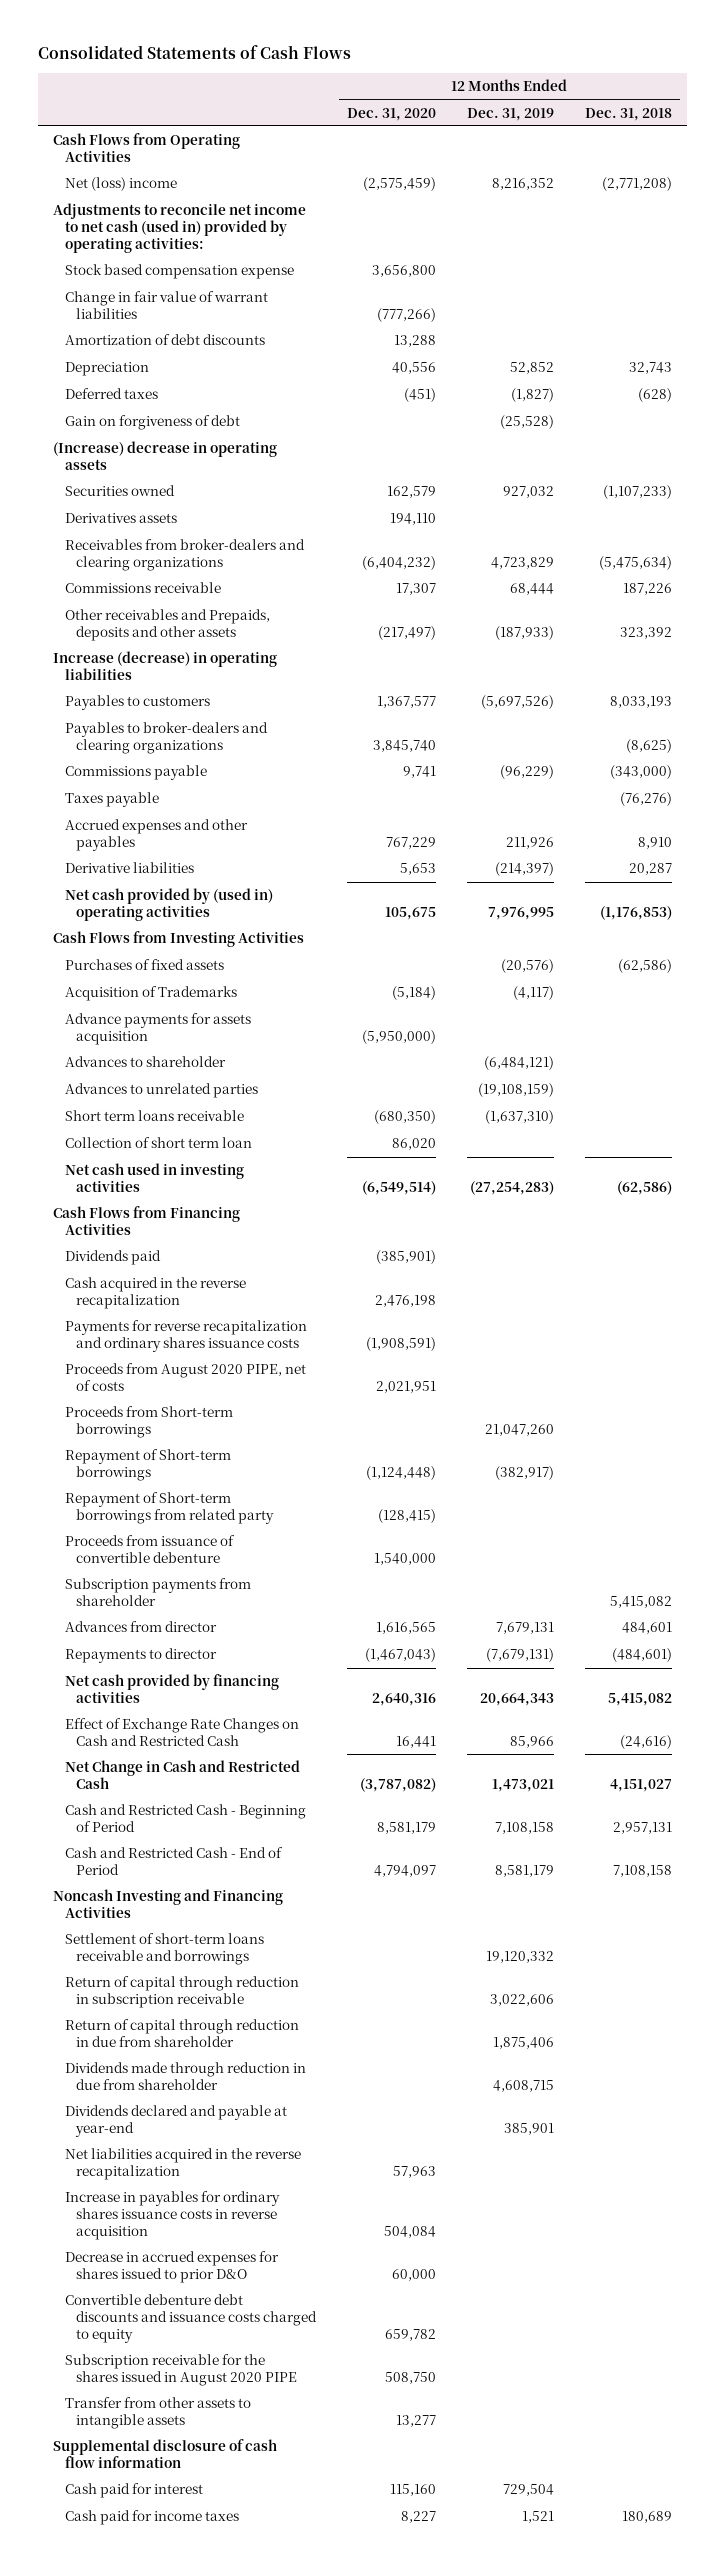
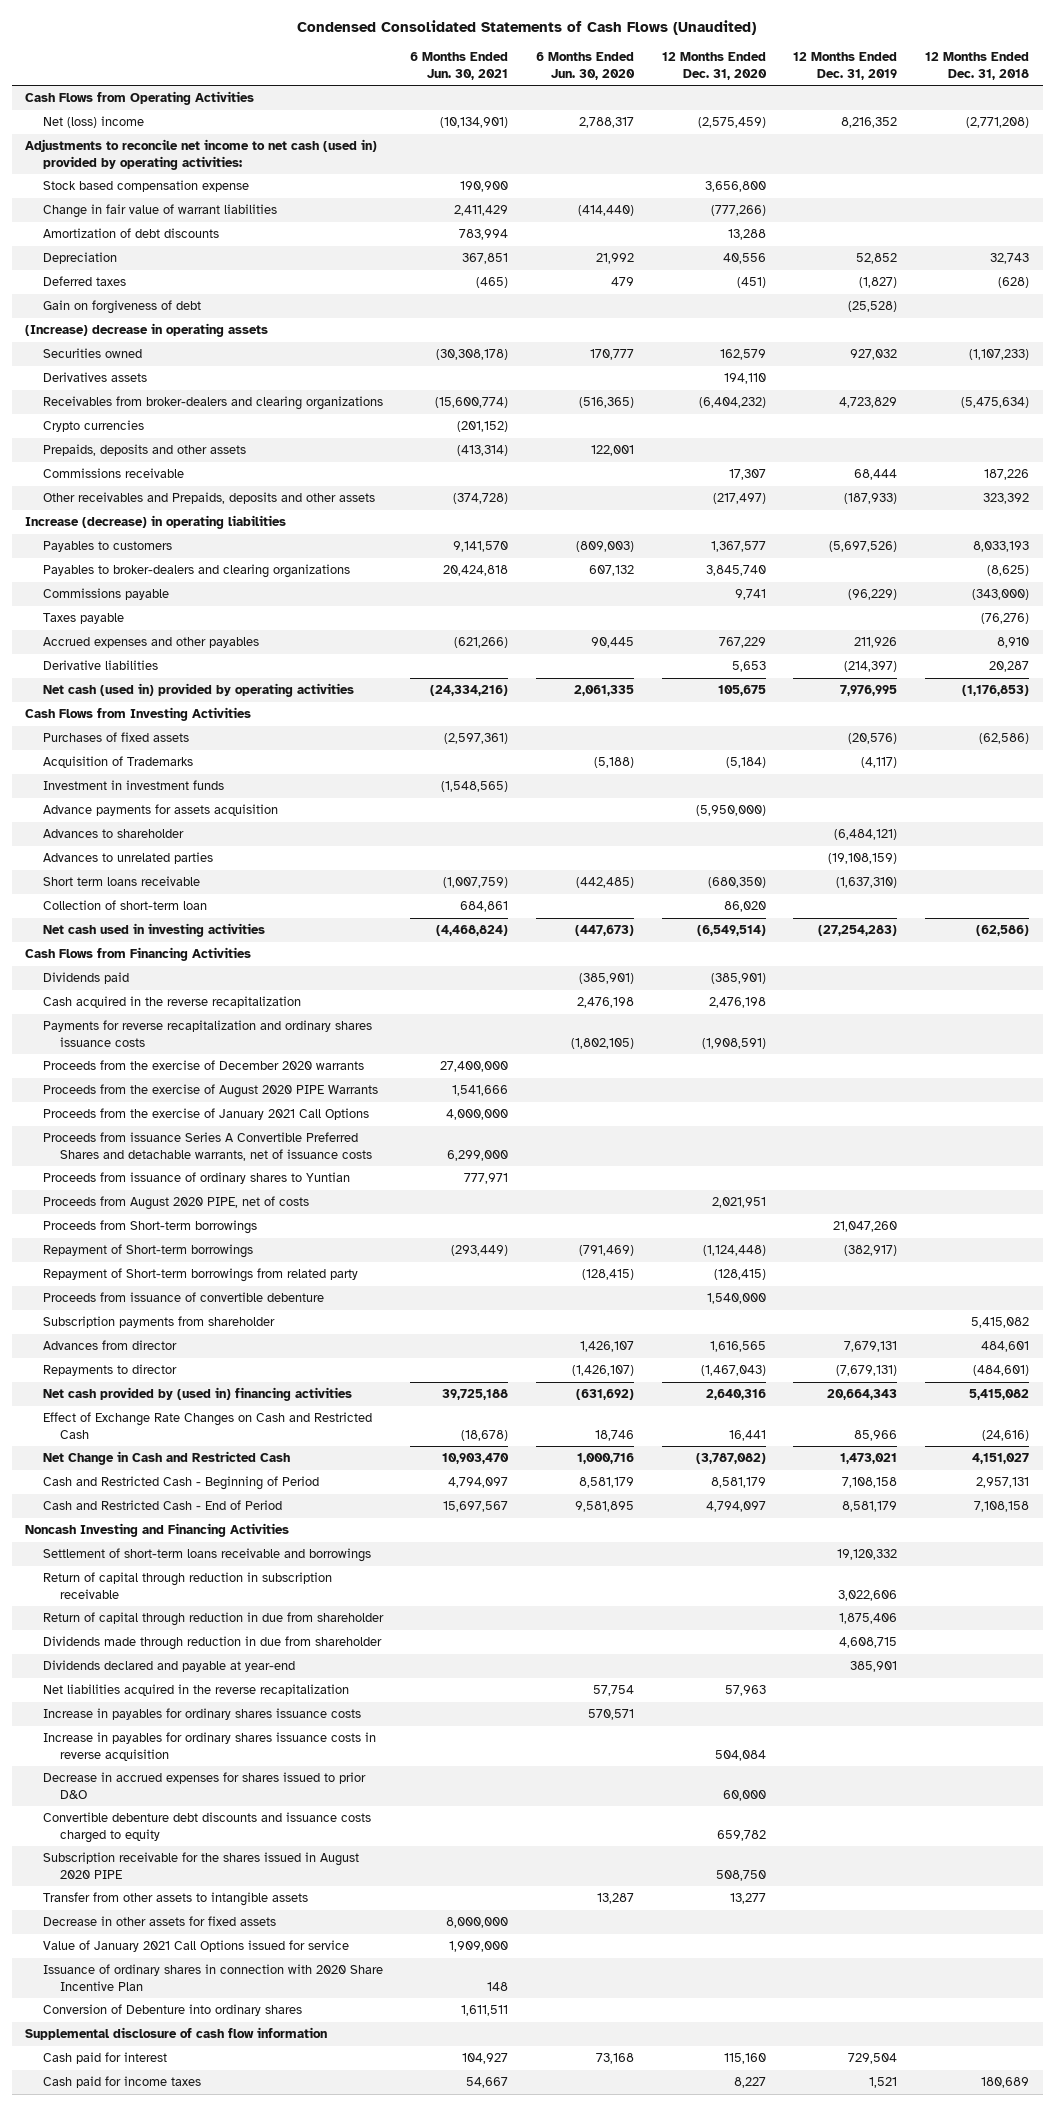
- Consolidated Statements of Cash Flows
+ Condensed Consolidated Statements of Cash Flows (Unaudited)
- | 12 Months Ended Dec. 31, 2020 | 12 Months Ended Dec. 31, 2019 | 12 Months Ended Dec. 31, 2018
+ | 6 Months Ended Jun. 30, 2021 | 6 Months Ended Jun. 30, 2020 | 12 Months Ended Dec. 31, 2020 | 12 Months Ended Dec. 31, 2019 | 12 Months Ended Dec. 31, 2018
+ Crypto currencies | (201,152) | | | |
+ Prepaids, deposits and other assets | (413,314) | 122,001 | | |
- Net cash provided by (used in) operating activities | 105,675 | 7,976,995 | (1,176,853)
+ Net cash (used in) provided by operating activities | (24,334,216) | 2,061,335 | 105,675 | 7,976,995 | (1,176,853)
+ Investment in investment funds | (1,548,565) | | | |
- Collection of short term loan | 86,020 | |
+ Collection of short-term loan | 684,861 | | 86,020 | |
+ Proceeds from the exercise of December 2020 warrants | 27,400,000 | | | |
+ Proceeds from the exercise of August 2020 PIPE Warrants | 1,541,666 | | | |
+ Proceeds from the exercise of January 2021 Call Options | 4,000,000 | | | |
+ Proceeds from issuance Series A Convertible Preferred Shares and detachable warrants, net of issuance costs | 6,299,000 | | | |
+ Proceeds from issuance of ordinary shares to Yuntian | 777,971 | | | |
- Net cash provided by financing activities | 2,640,316 | 20,664,343 | 5,415,082
+ Net cash provided by (used in) financing activities | 39,725,188 | (631,692) | 2,640,316 | 20,664,343 | 5,415,082
+ Increase in payables for ordinary shares issuance costs | | 570,571 | | |
+ Decrease in other assets for fixed assets | 8,000,000 | | | |
+ Value of January 2021 Call Options issued for service | 1,909,000 | | | |
+ Issuance of ordinary shares in connection with 2020 Share Incentive Plan | 148 | | | |
+ Conversion of Debenture into ordinary shares | 1,611,511 | | | |

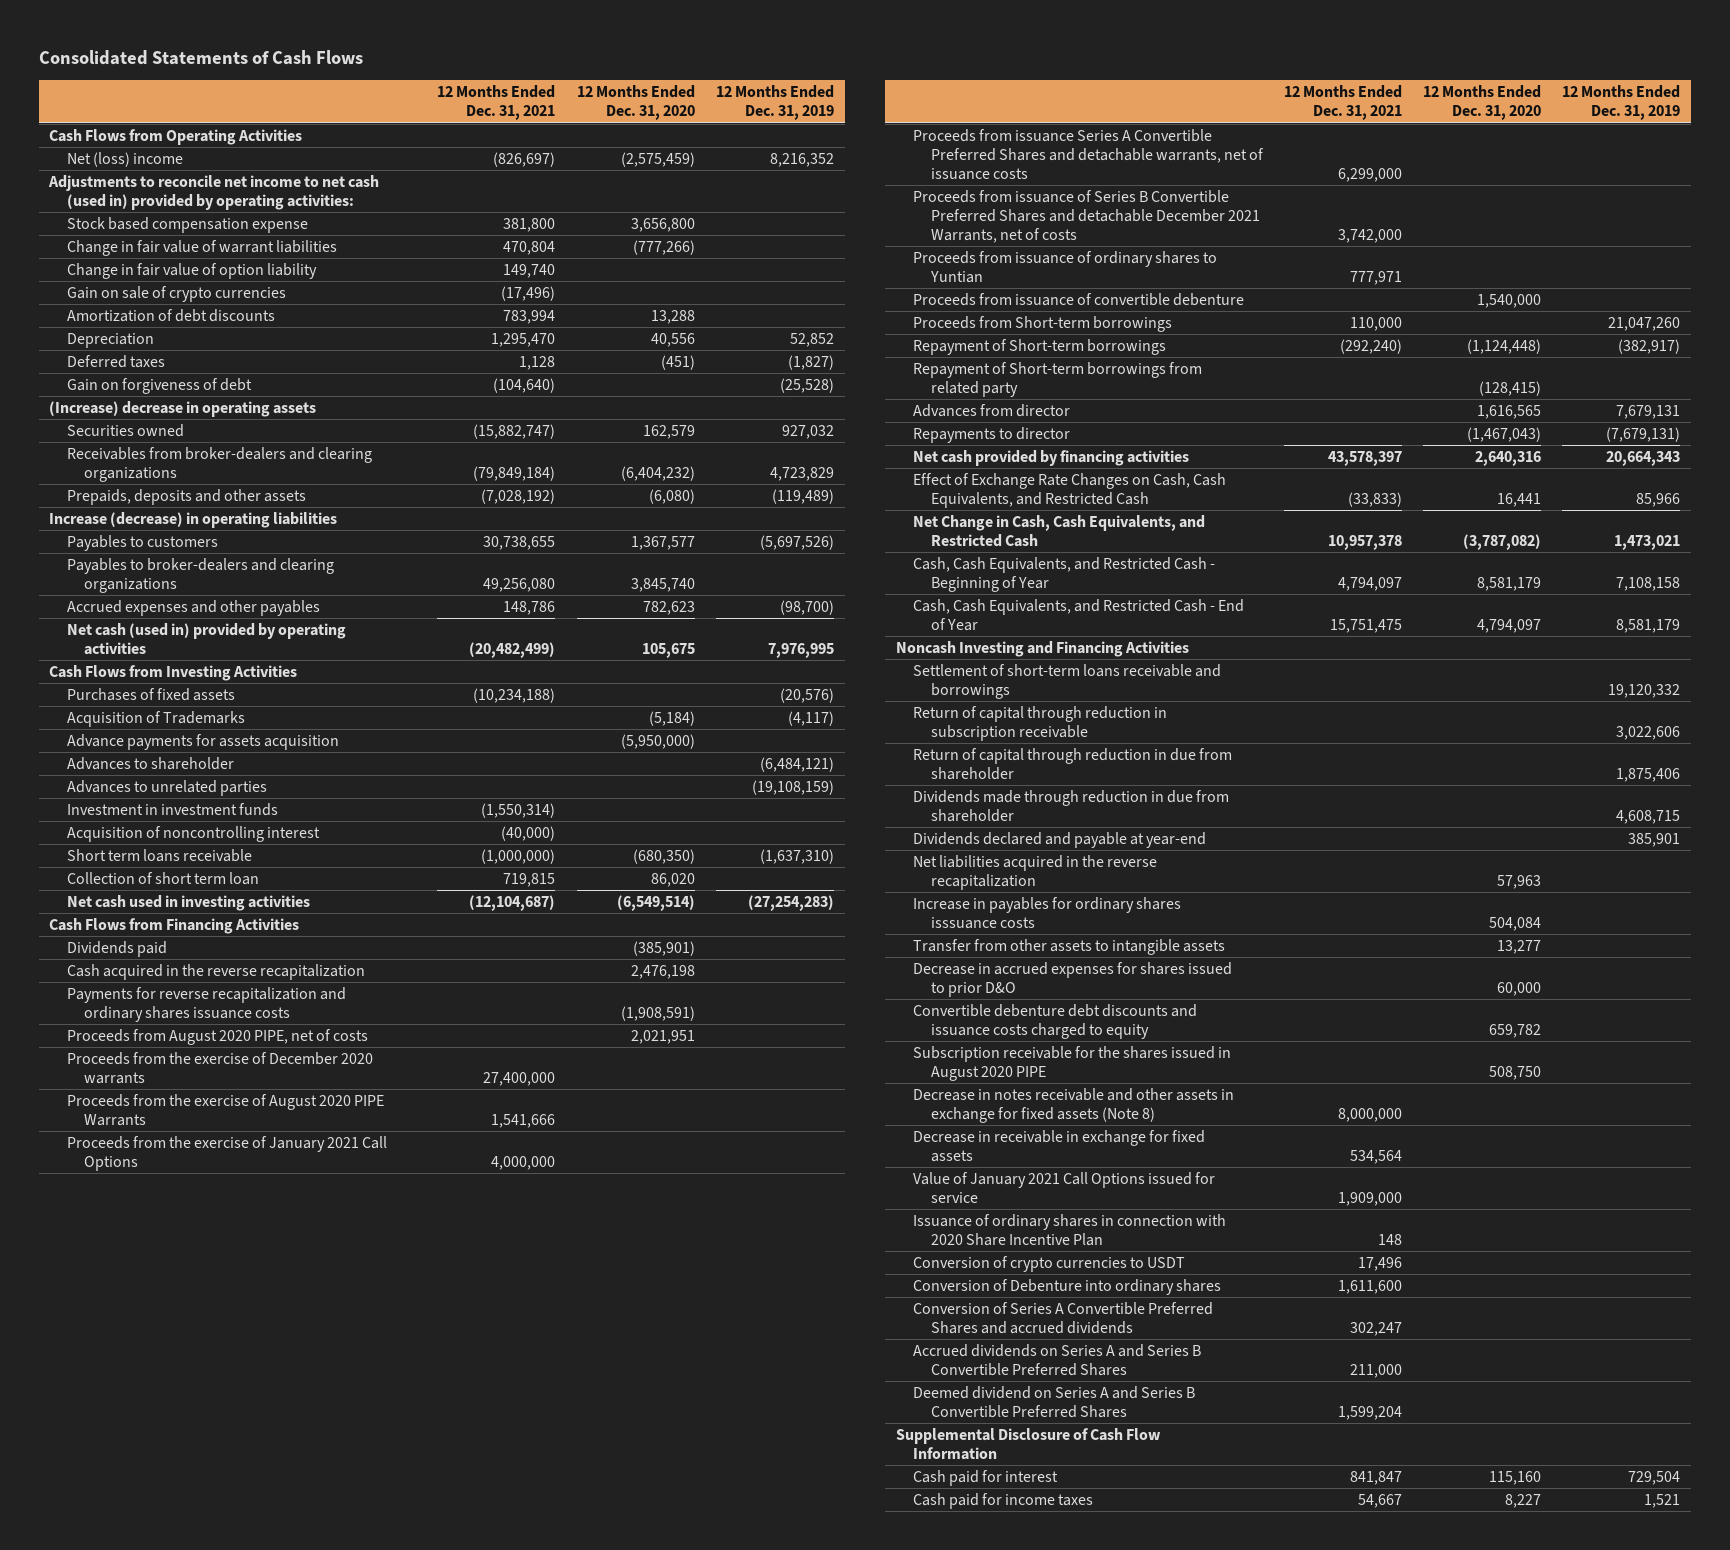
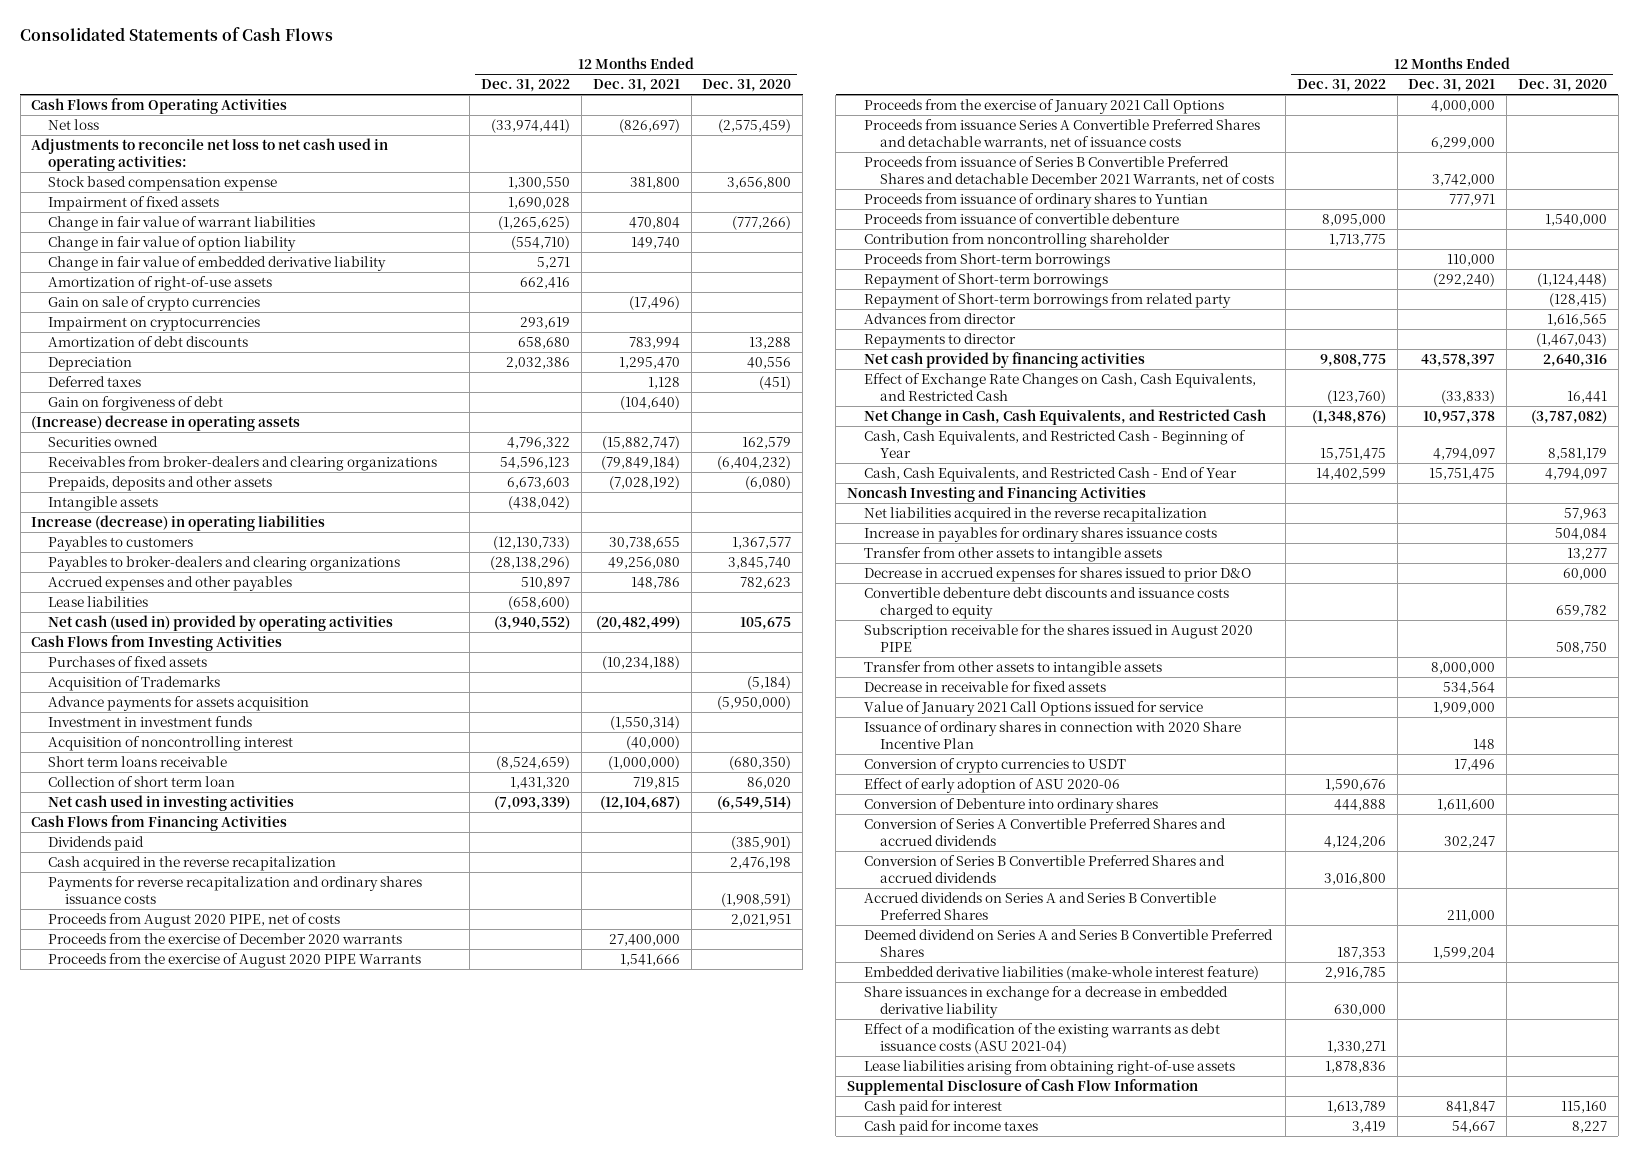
- | 12 Months Ended Dec. 31, 2021 | 12 Months Ended Dec. 31, 2020 | 12 Months Ended Dec. 31, 2019
+ | 12 Months Ended Dec. 31, 2022 | 12 Months Ended Dec. 31, 2021 | 12 Months Ended Dec. 31, 2020
- Net (loss) income | (826,697) | (2,575,459) | 8,216,352
- Adjustments to reconcile net income to net cash (used in) provided by operating activities:
+ Net loss | (33,974,441) | (826,697) | (2,575,459)
+ Adjustments to reconcile net loss to net cash used in operating activities:
+ Impairment of fixed assets | 1,690,028 | |
+ Change in fair value of embedded derivative liability | 5,271 | |
+ Amortization of right-of-use assets | 662,416 | |
+ Impairment on cryptocurrencies | 293,619 | |
+ Intangible assets | (438,042) | |
+ Lease liabilities | (658,600) | |
- Advances to shareholder | | | (6,484,121)
- Advances to unrelated parties | | | (19,108,159)
+ Contribution from noncontrolling shareholder | 1,713,775 | |
- Settlement of short-term loans receivable and borrowings | | | 19,120,332
- Return of capital through reduction in subscription receivable | | | 3,022,606
- Return of capital through reduction in due from shareholder | | | 1,875,406
- Dividends made through reduction in due from shareholder | | | 4,608,715
- Dividends declared and payable at year-end | | | 385,901
- Increase in payables for ordinary shares isssuance costs | | 504,084 |
+ Increase in payables for ordinary shares issuance costs | | | 504,084
- Decrease in notes receivable and other assets in exchange for fixed assets (Note 8) | 8,000,000 | |
- Decrease in receivable in exchange for fixed assets | 534,564 | |
+ Transfer from other assets to intangible assets | | 8,000,000 |
+ Decrease in receivable for fixed assets | | 534,564 |
+ Effect of early adoption of ASU 2020-06 | 1,590,676 | |
+ Conversion of Series B Convertible Preferred Shares and accrued dividends | 3,016,800 | |
+ Embedded derivative liabilities (make-whole interest feature) | 2,916,785 | |
+ Share issuances in exchange for a decrease in embedded derivative liability | 630,000 | |
+ Effect of a modification of the existing warrants as debt issuance costs (ASU 2021-04) | 1,330,271 | |
+ Lease liabilities arising from obtaining right-of-use assets | 1,878,836 | |

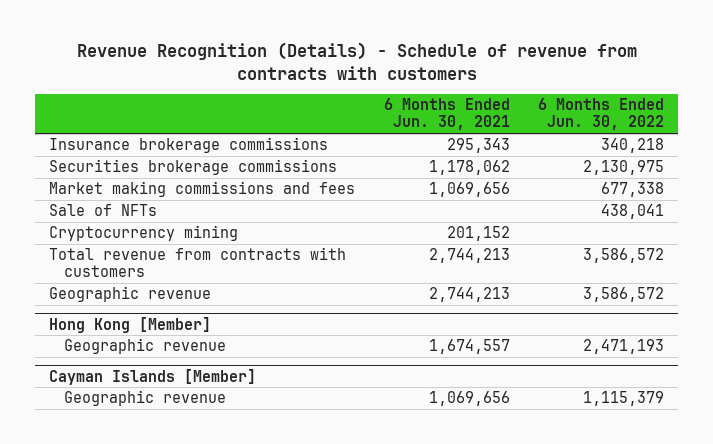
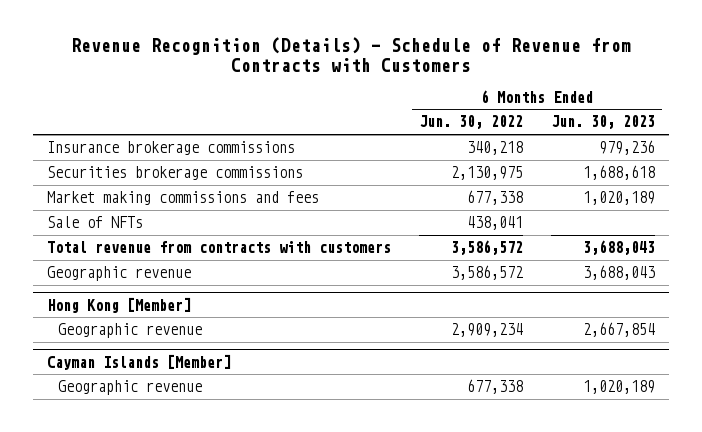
- Revenue Recognition (Details) - Schedule of revenue from contracts with customers
+ Revenue Recognition (Details) - Schedule of Revenue from Contracts with Customers
- | 6 Months Ended Jun. 30, 2021 | 6 Months Ended Jun. 30, 2022
+ | 6 Months Ended Jun. 30, 2022 | 6 Months Ended Jun. 30, 2023
- Cryptocurrency mining | 201,152 |
@ Hong Kong [Member]
- Geographic revenue | 1,674,557 | 2,471,193
+ Geographic revenue | 2,909,234 | 2,667,854
@ Cayman Islands [Member]
- Geographic revenue | 1,069,656 | 1,115,379
+ Geographic revenue | 677,338 | 1,020,189

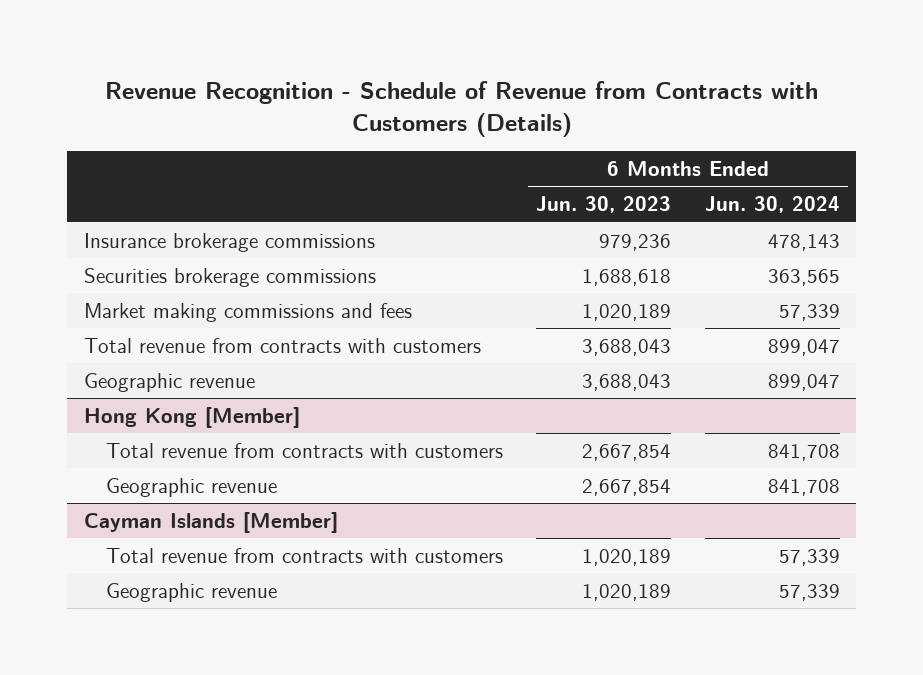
- Revenue Recognition (Details) - Schedule of Revenue from Contracts with Customers
+ Revenue Recognition - Schedule of Revenue from Contracts with Customers (Details)
- | 6 Months Ended Jun. 30, 2022 | 6 Months Ended Jun. 30, 2023
+ | 6 Months Ended Jun. 30, 2023 | 6 Months Ended Jun. 30, 2024
- Sale of NFTs | 438,041 |
@ Hong Kong [Member]
+ Total revenue from contracts with customers | 2,667,854 | 841,708
@ Cayman Islands [Member]
+ Total revenue from contracts with customers | 1,020,189 | 57,339

